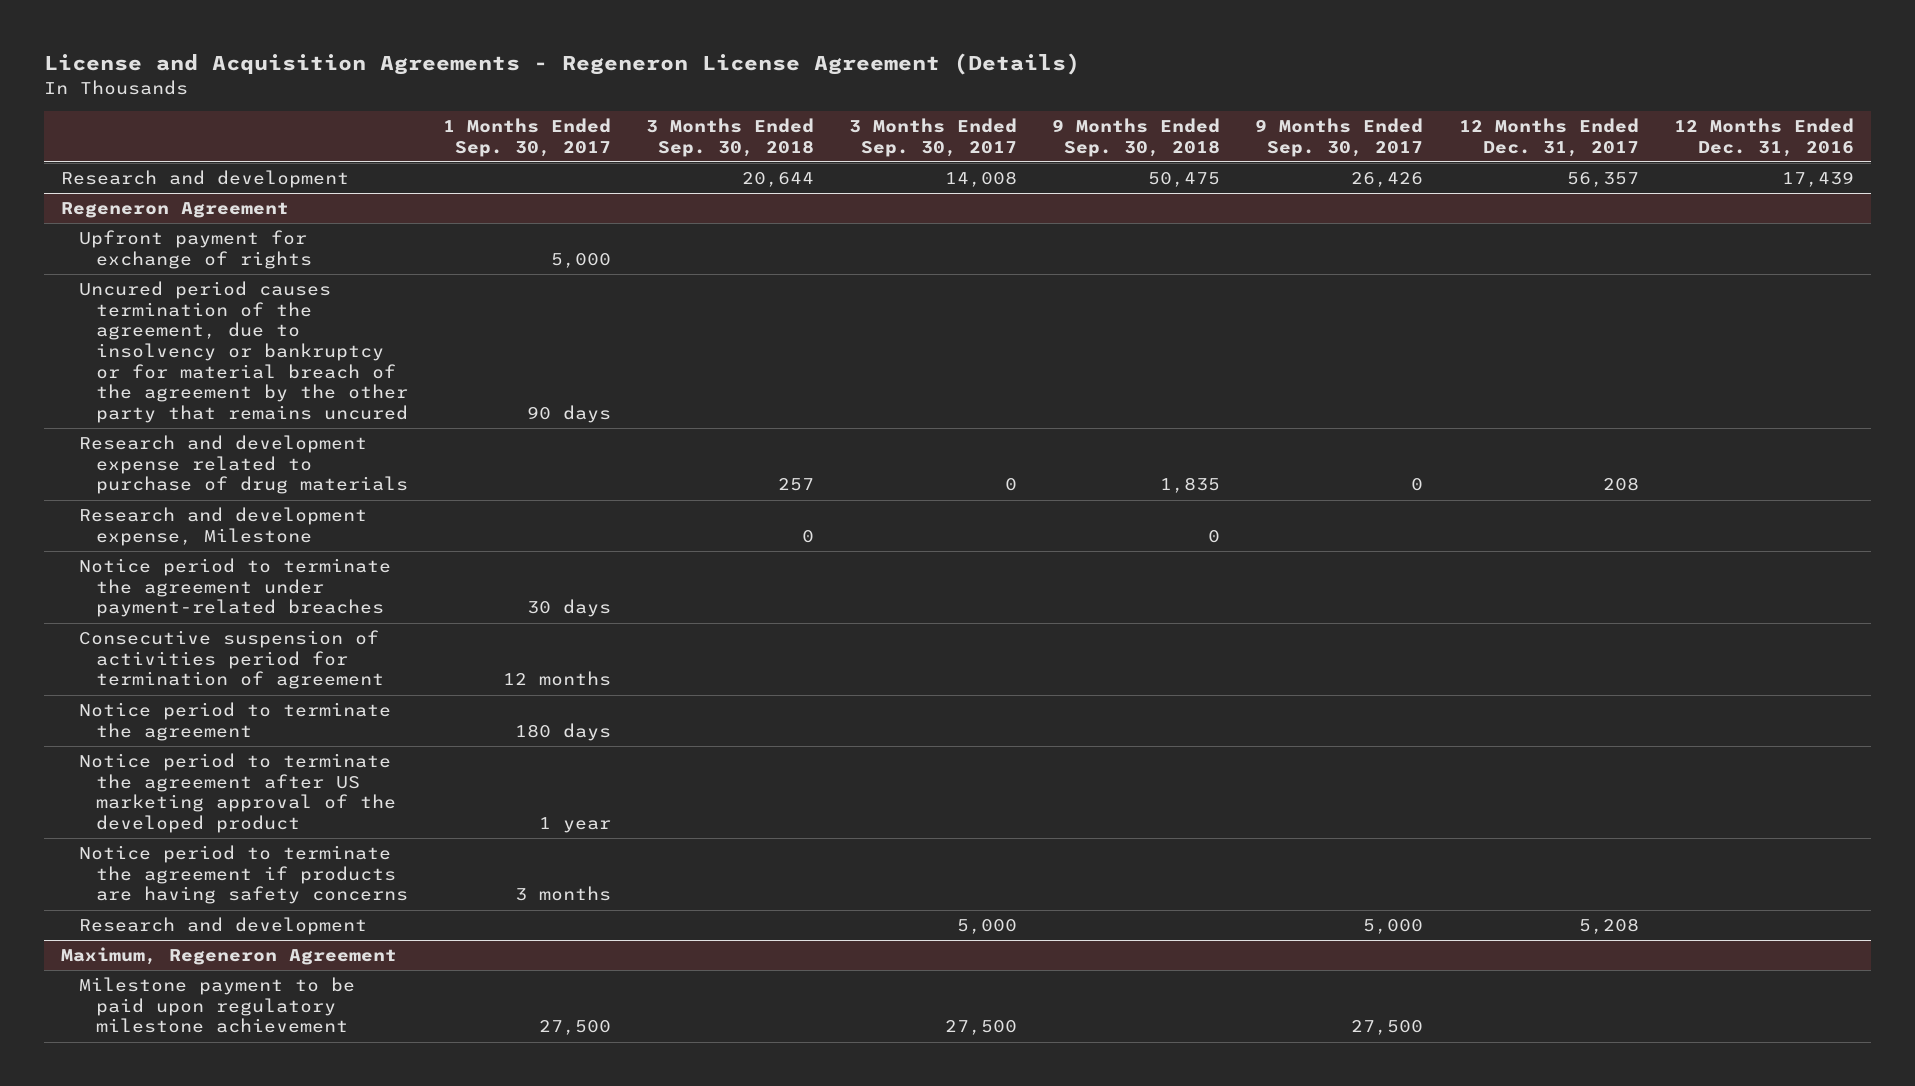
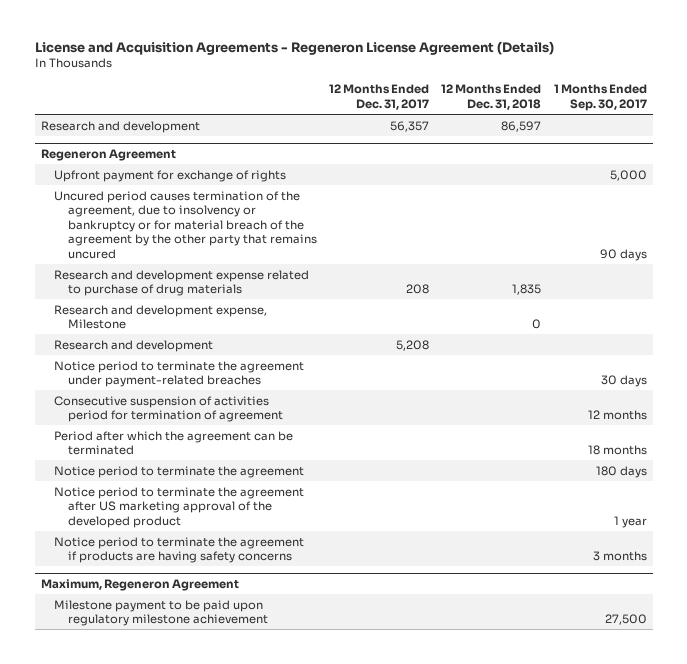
- | 1 Months Ended Sep. 30, 2017 | 3 Months Ended Sep. 30, 2018 | 3 Months Ended Sep. 30, 2017 | 9 Months Ended Sep. 30, 2018 | 9 Months Ended Sep. 30, 2017 | 12 Months Ended Dec. 31, 2017 | 12 Months Ended Dec. 31, 2016
+ | 12 Months Ended Dec. 31, 2017 | 12 Months Ended Dec. 31, 2018 | 1 Months Ended Sep. 30, 2017
@ Regeneron Agreement
moved up: Research and development | 5,208 | |
+ Period after which the agreement can be terminated | | | 18 months

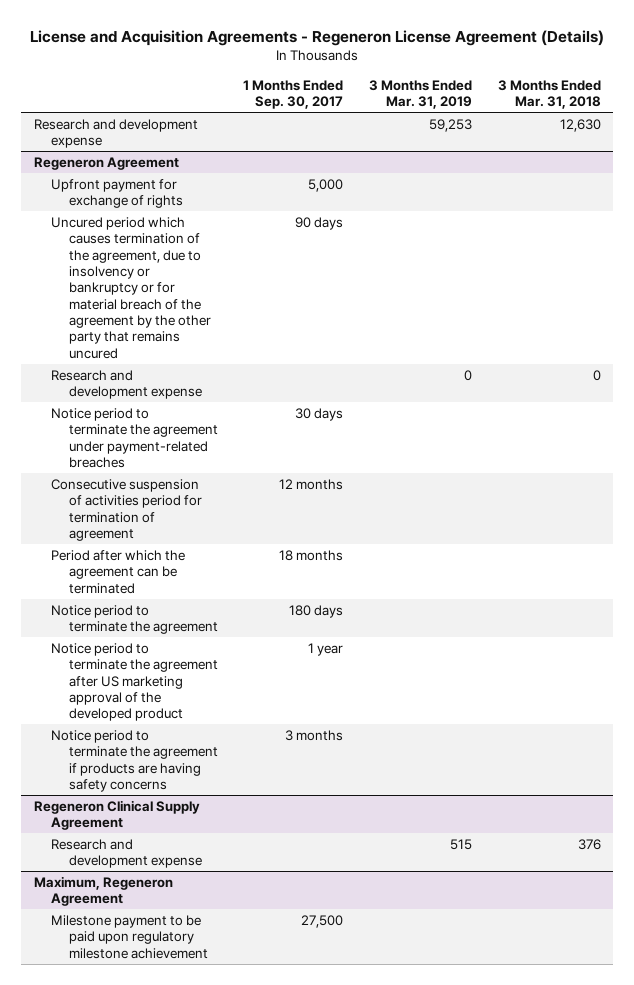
- | 12 Months Ended Dec. 31, 2017 | 12 Months Ended Dec. 31, 2018 | 1 Months Ended Sep. 30, 2017
+ | 1 Months Ended Sep. 30, 2017 | 3 Months Ended Mar. 31, 2019 | 3 Months Ended Mar. 31, 2018
- Research and development | 56,357 | 86,597 |
+ Research and development expense | | 59,253 | 12,630
@ Regeneron Agreement
- Uncured period causes termination of the agreement, due to insolvency or bankruptcy or for material breach of the agreement by the other party that remains uncured | | | 90 days
- Research and development expense related to purchase of drug materials | 208 | 1,835 |
- Research and development expense, Milestone | | 0 |
- Research and development | 5,208 | |
+ Uncured period which causes termination of the agreement, due to insolvency or bankruptcy or for material breach of the agreement by the other party that remains uncured | 90 days | |
+ Research and development expense | | 0 | 0
+ Regeneron Clinical Supply Agreement
+ Research and development expense | | 515 | 376

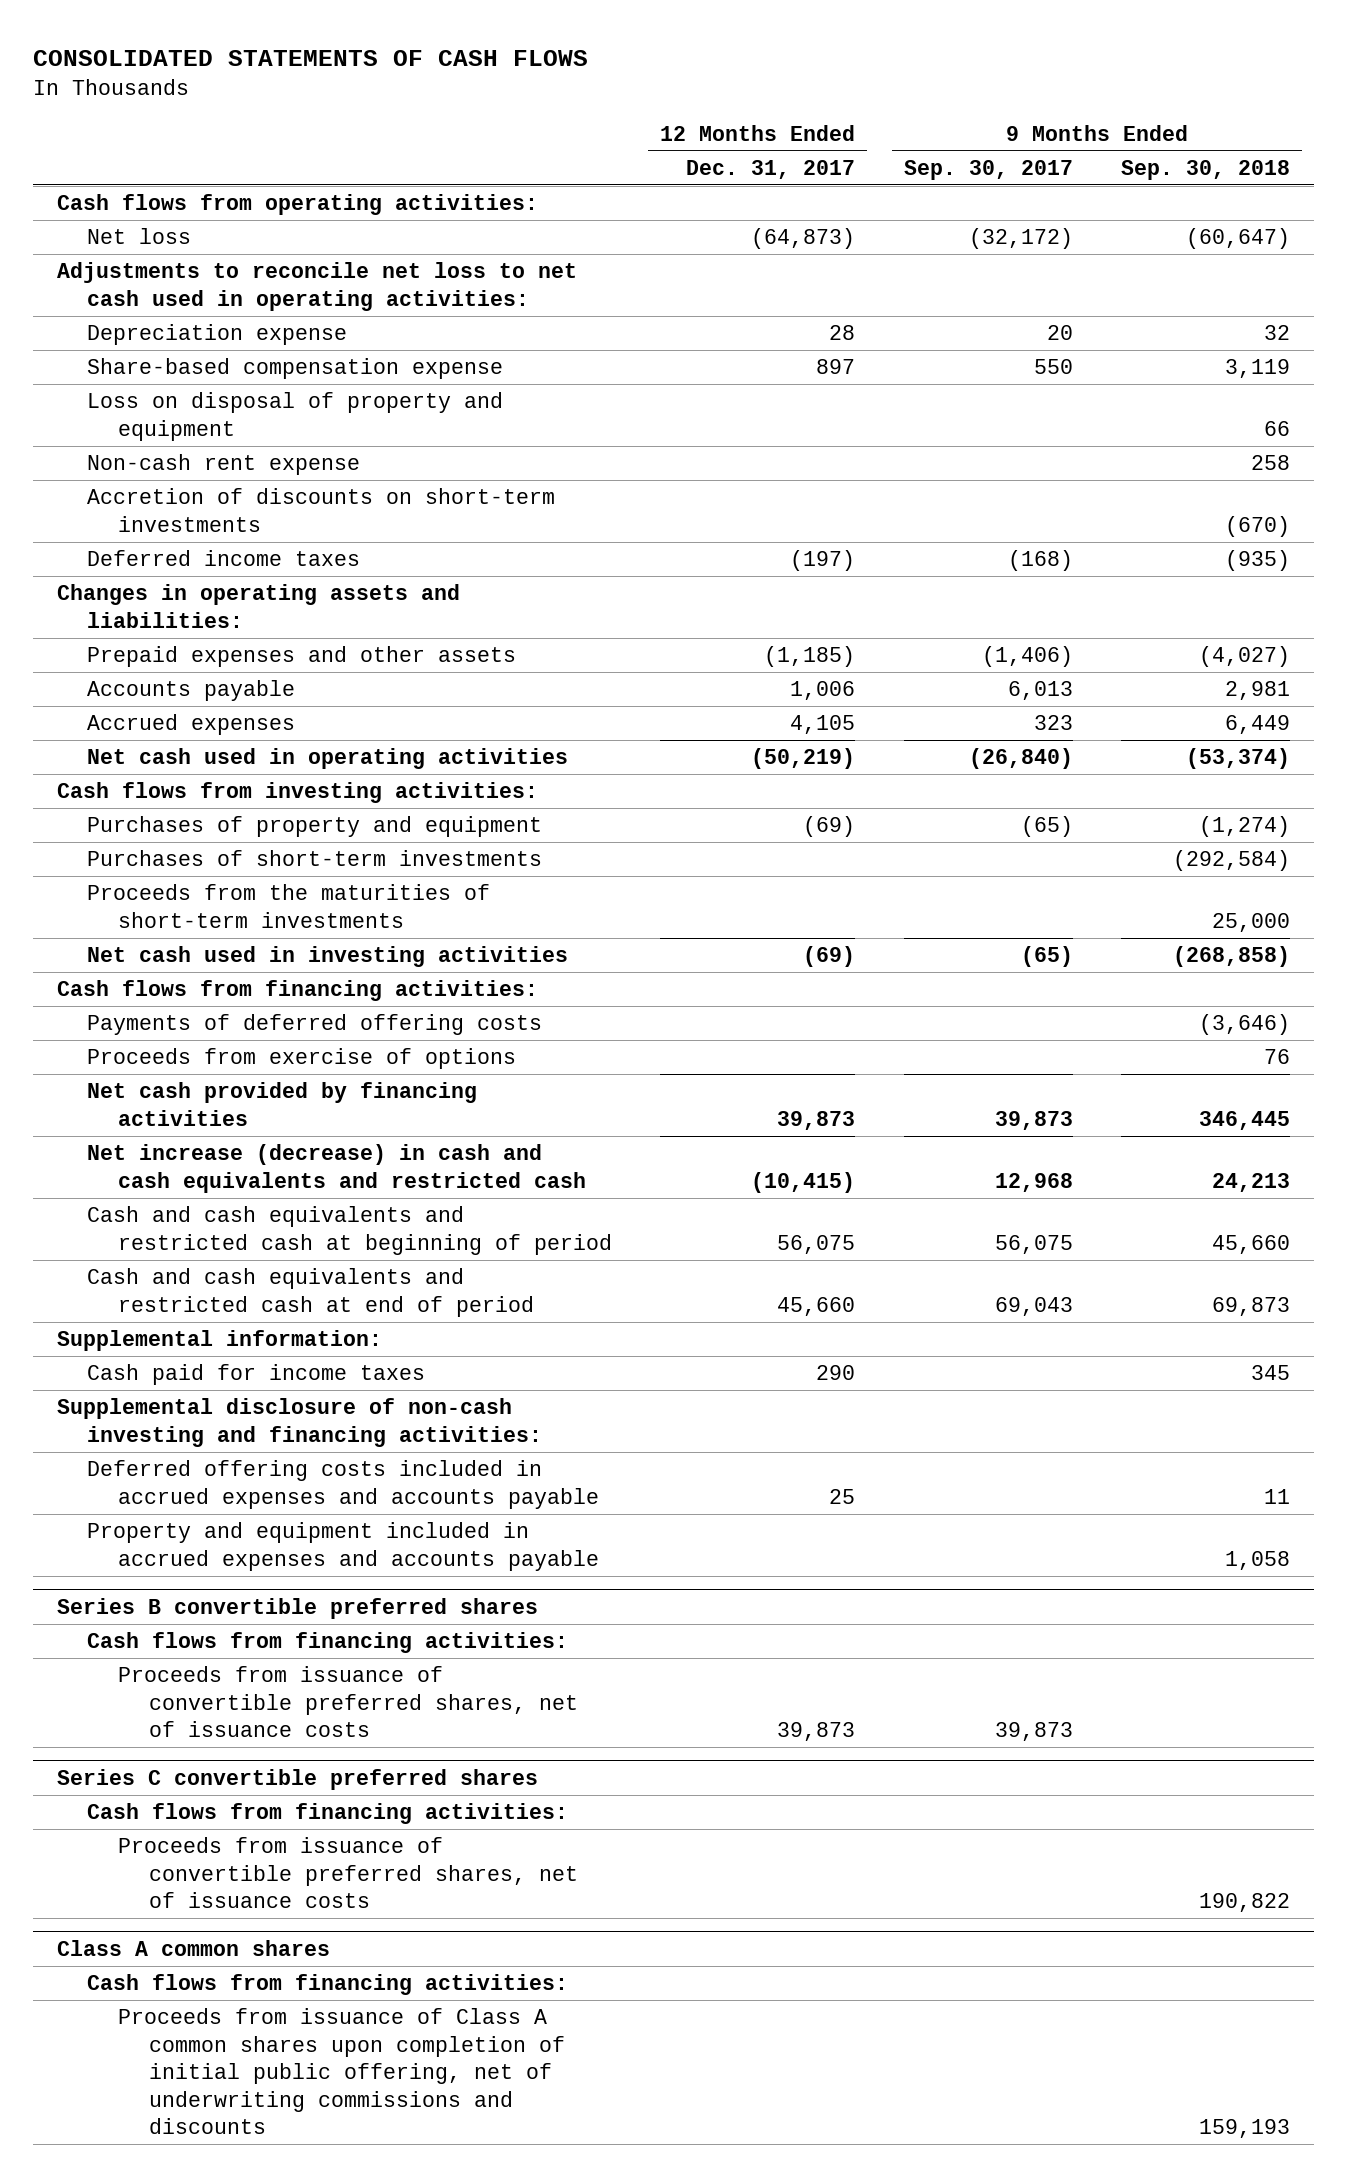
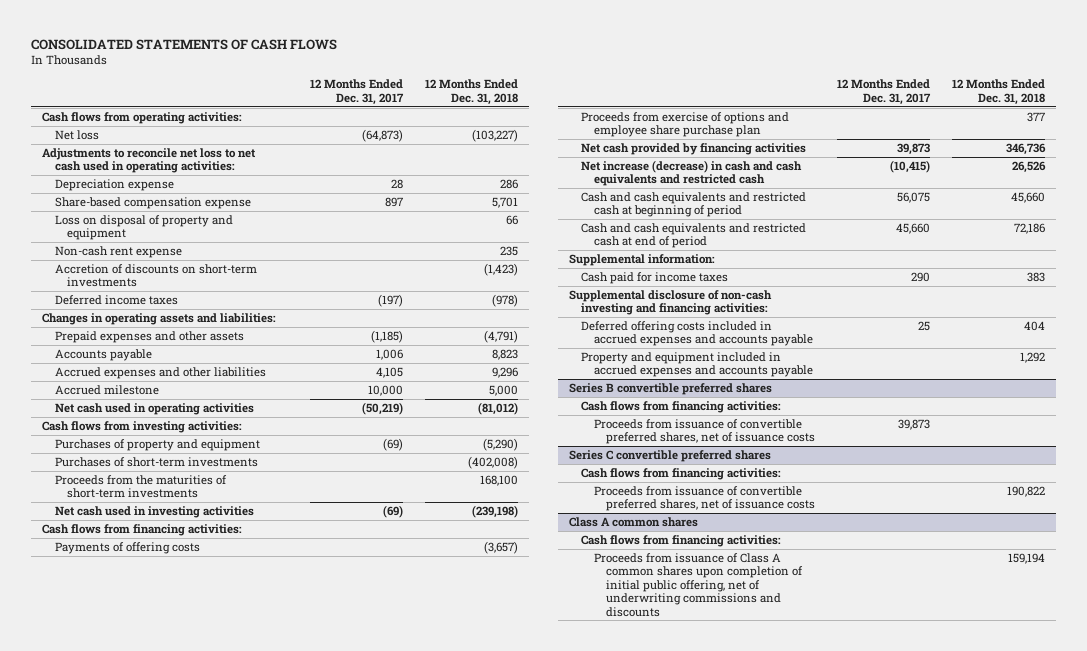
- | 12 Months Ended Dec. 31, 2017 | 9 Months Ended Sep. 30, 2017 | 9 Months Ended Sep. 30, 2018
+ | 12 Months Ended Dec. 31, 2017 | 12 Months Ended Dec. 31, 2018
- Accrued expenses | 4,105 | 323 | 6,449
+ Accrued expenses and other liabilities | 4,105 | 9,296
+ Accrued milestone | 10,000 | 5,000
- Payments of deferred offering costs | | | (3,646)
- Proceeds from exercise of options | | | 76
+ Payments of offering costs | | (3,657)
+ Proceeds from exercise of options and employee share purchase plan | | 377

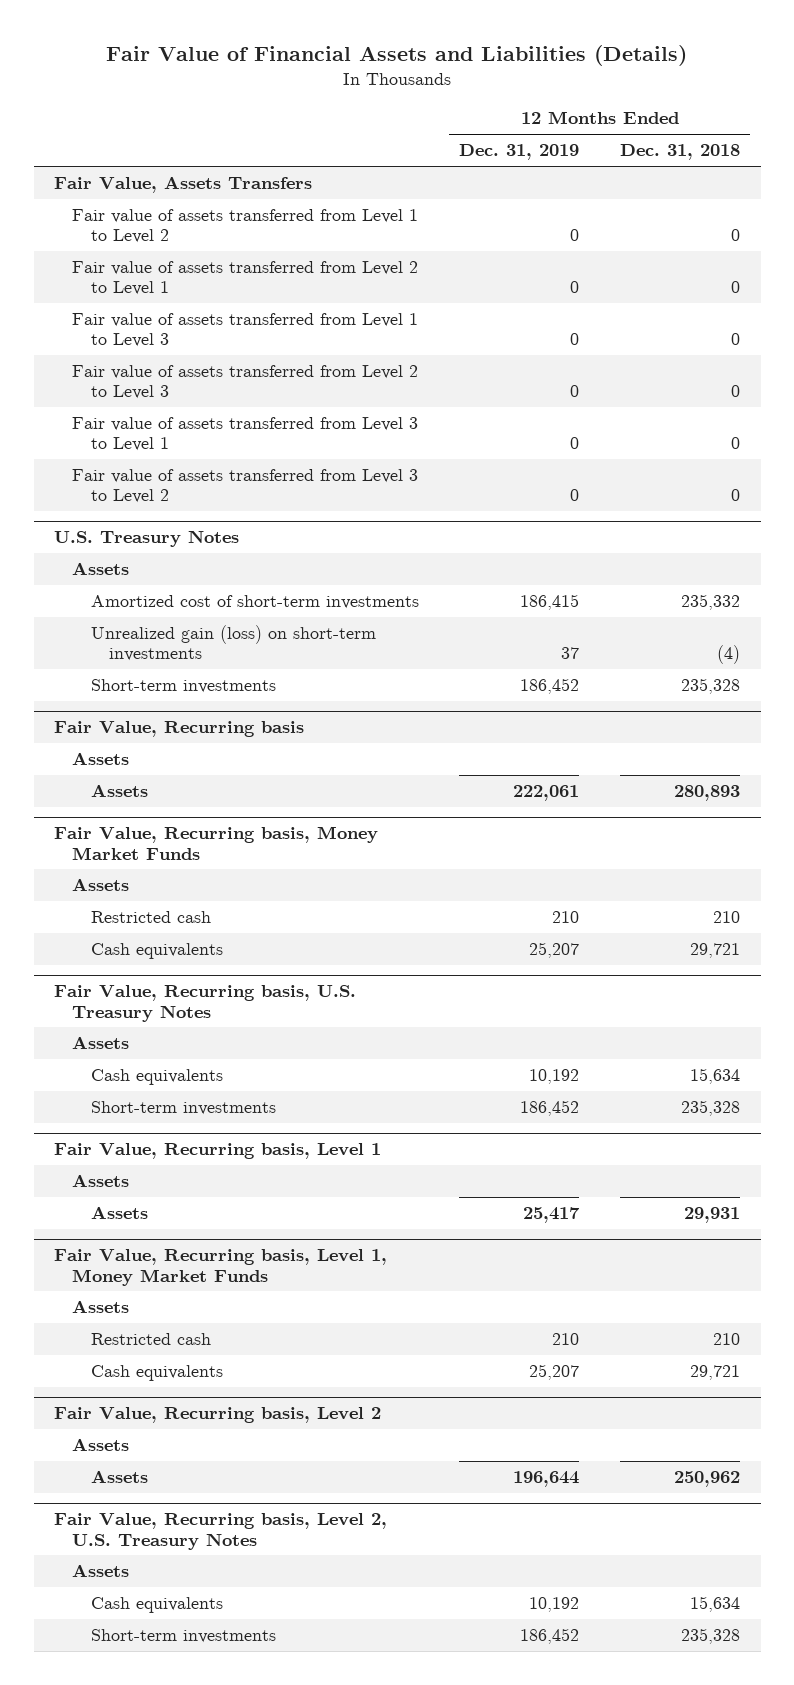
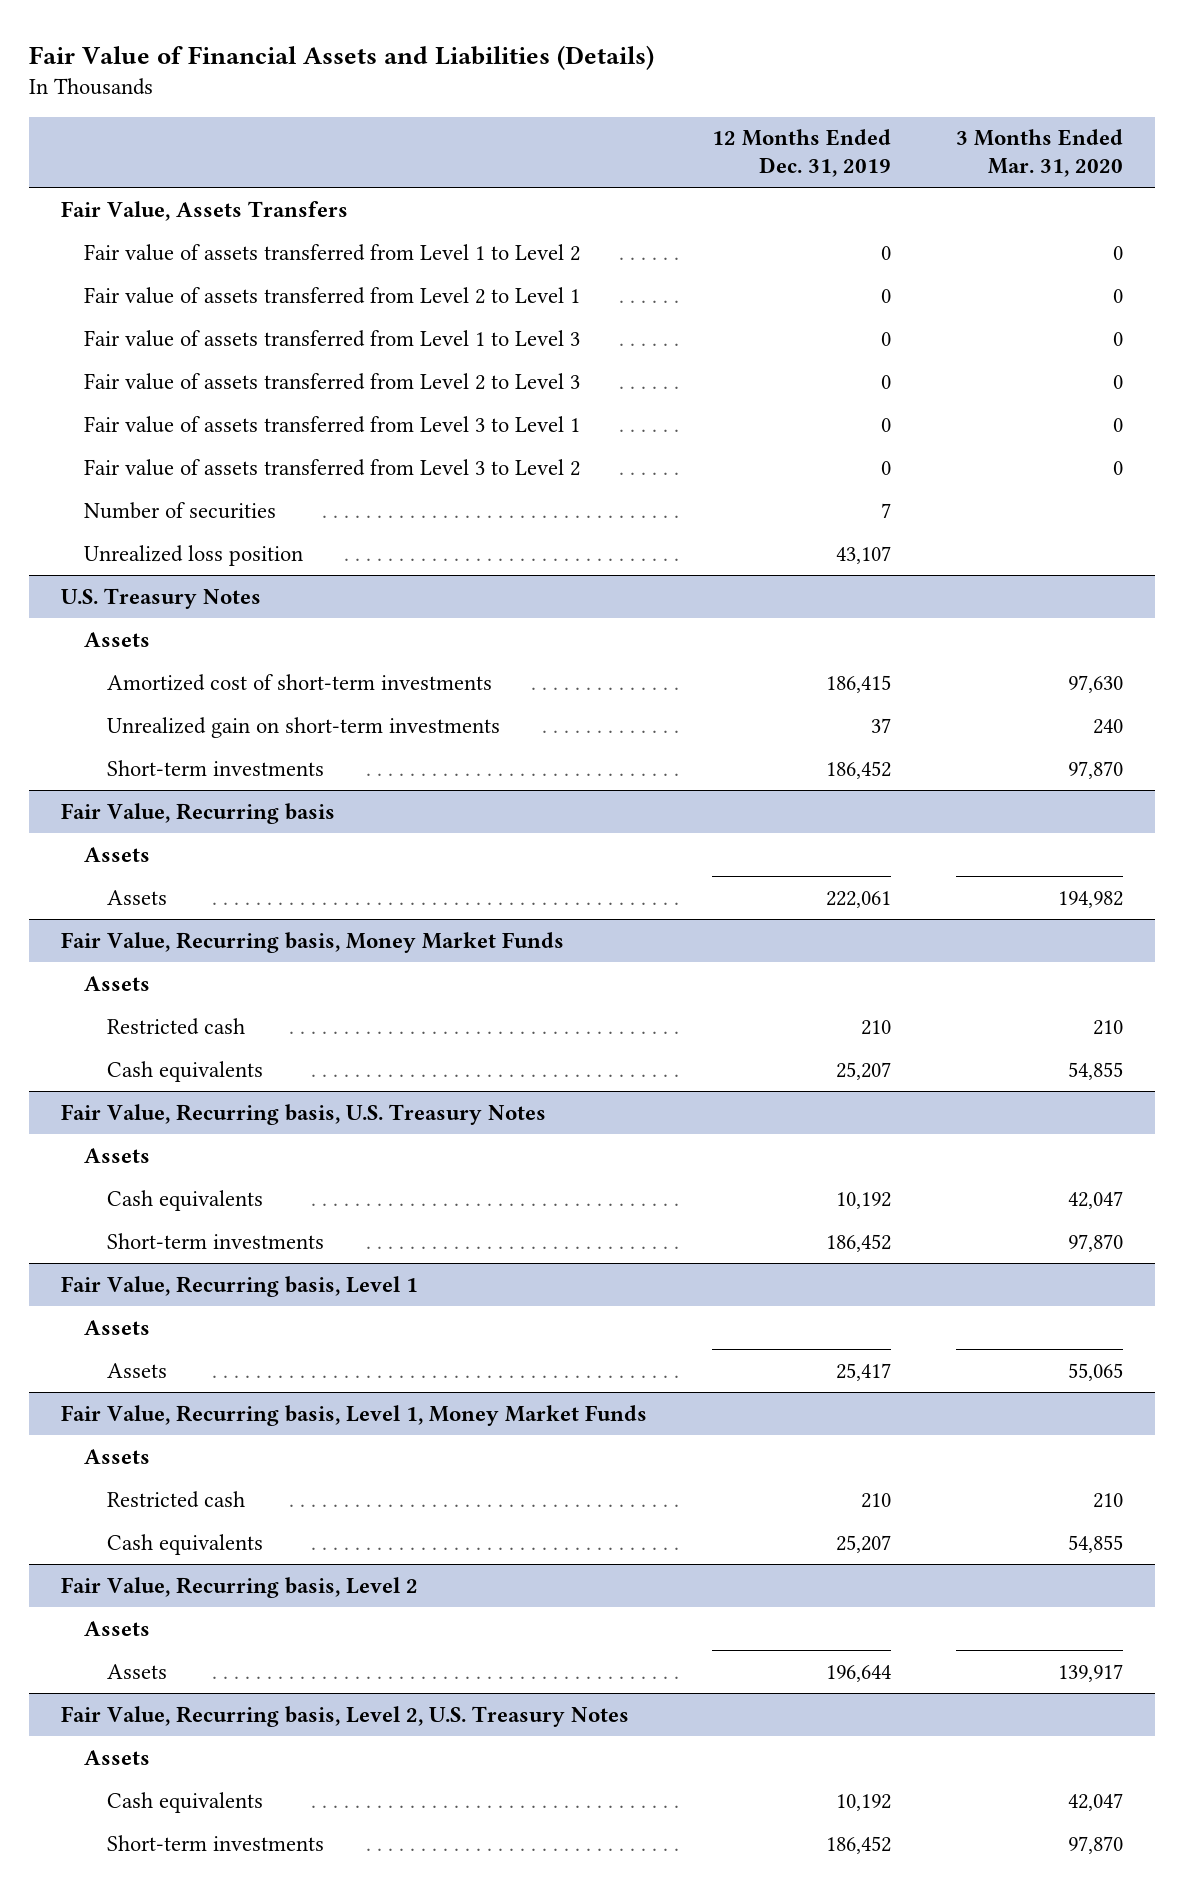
- | 12 Months Ended Dec. 31, 2019 | 12 Months Ended Dec. 31, 2018
+ | 12 Months Ended Dec. 31, 2019 | 3 Months Ended Mar. 31, 2020
+ Number of securities | 7 |
+ Unrealized loss position | 43,107 |
@ U.S. Treasury Notes
- Unrealized gain (loss) on short-term investments | 37 | (4)
+ Unrealized gain on short-term investments | 37 | 240

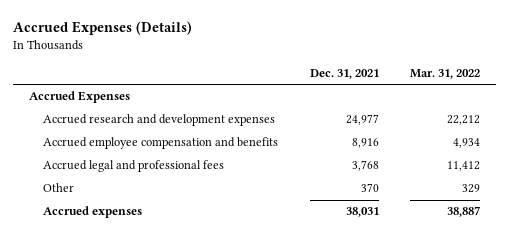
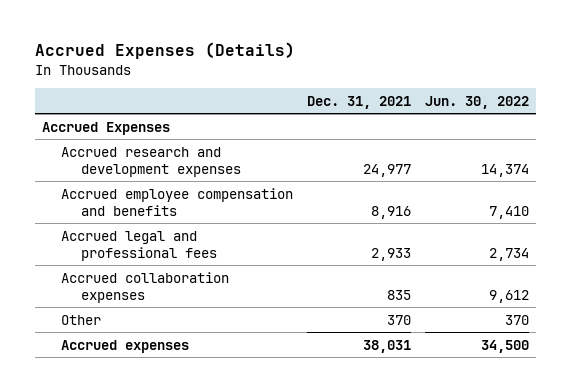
- | Dec. 31, 2021 | Mar. 31, 2022
+ | Dec. 31, 2021 | Jun. 30, 2022
- Accrued legal and professional fees | 3,768 | 11,412
+ Accrued legal and professional fees | 2,933 | 2,734
+ Accrued collaboration expenses | 835 | 9,612

